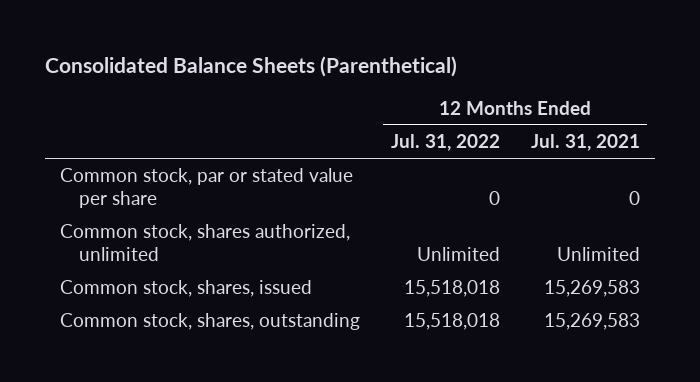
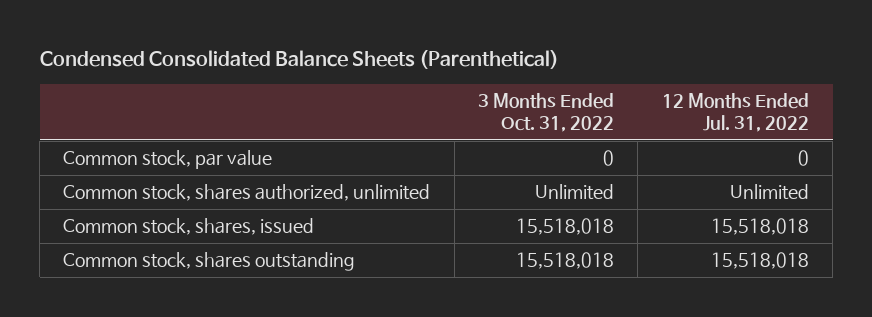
- Consolidated Balance Sheets (Parenthetical)
+ Condensed Consolidated Balance Sheets (Parenthetical)
- | 12 Months Ended Jul. 31, 2022 | 12 Months Ended Jul. 31, 2021
+ | 3 Months Ended Oct. 31, 2022 | 12 Months Ended Jul. 31, 2022
- Common stock, par or stated value per share | 0 | 0
+ Common stock, par value | 0 | 0
- Common stock, shares, outstanding | 15,518,018 | 15,269,583
+ Common stock, shares outstanding | 15,518,018 | 15,518,018

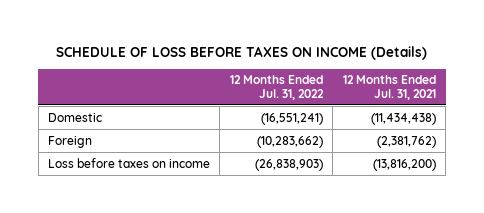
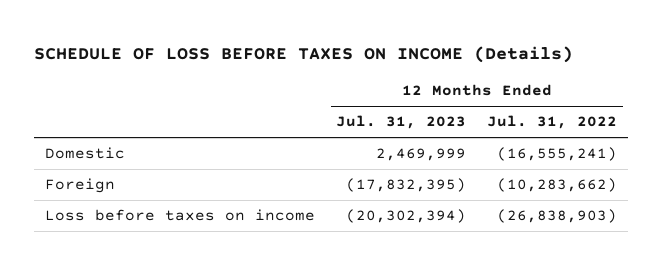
- | 12 Months Ended Jul. 31, 2022 | 12 Months Ended Jul. 31, 2021
+ | 12 Months Ended Jul. 31, 2023 | 12 Months Ended Jul. 31, 2022
- Domestic | (16,551,241) | (11,434,438)
+ Domestic | 2,469,999 | (16,555,241)

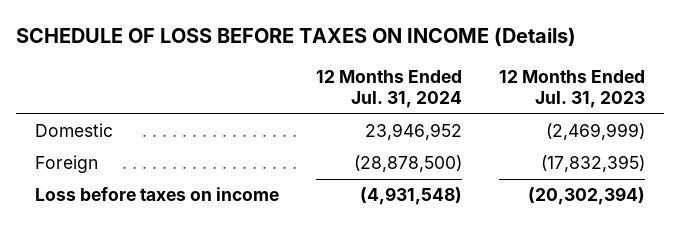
- | 12 Months Ended Jul. 31, 2023 | 12 Months Ended Jul. 31, 2022
+ | 12 Months Ended Jul. 31, 2024 | 12 Months Ended Jul. 31, 2023
- Domestic | 2,469,999 | (16,555,241)
+ Domestic | 23,946,952 | (2,469,999)

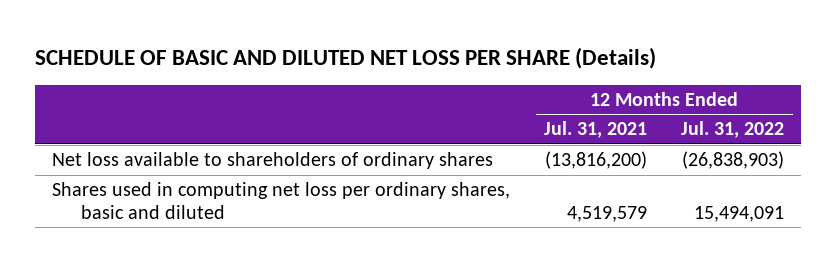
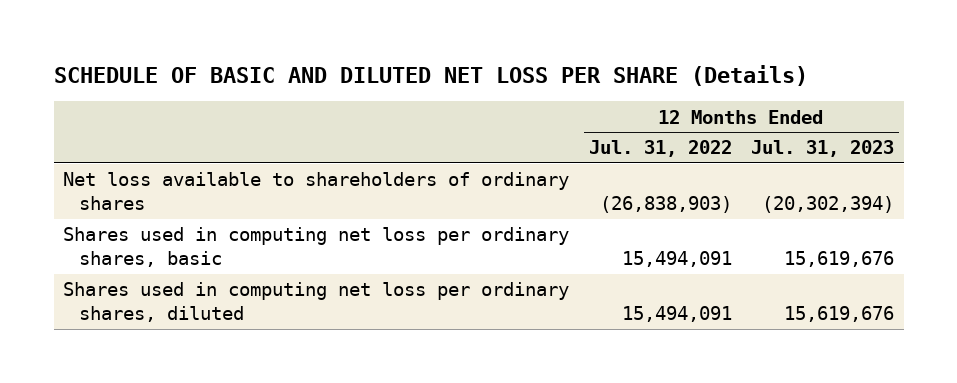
- | 12 Months Ended Jul. 31, 2021 | 12 Months Ended Jul. 31, 2022
+ | 12 Months Ended Jul. 31, 2022 | 12 Months Ended Jul. 31, 2023
- Shares used in computing net loss per ordinary shares, basic and diluted | 4,519,579 | 15,494,091
+ Shares used in computing net loss per ordinary shares, basic | 15,494,091 | 15,619,676
+ Shares used in computing net loss per ordinary shares, diluted | 15,494,091 | 15,619,676

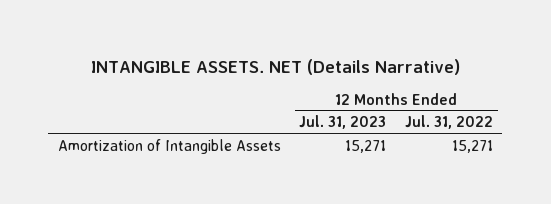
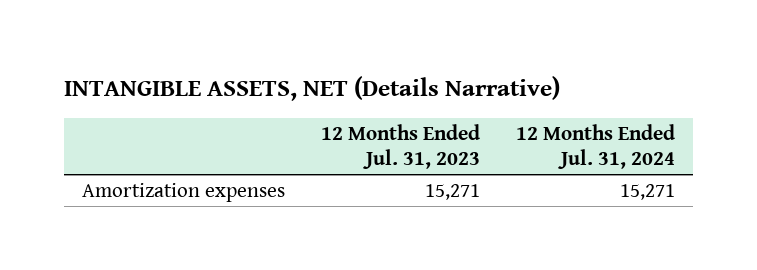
- INTANGIBLE ASSETS. NET (Details Narrative)
+ INTANGIBLE ASSETS, NET (Details Narrative)
- | 12 Months Ended Jul. 31, 2023 | 12 Months Ended Jul. 31, 2022
+ | 12 Months Ended Jul. 31, 2023 | 12 Months Ended Jul. 31, 2024
- Amortization of Intangible Assets | 15,271 | 15,271
+ Amortization expenses | 15,271 | 15,271

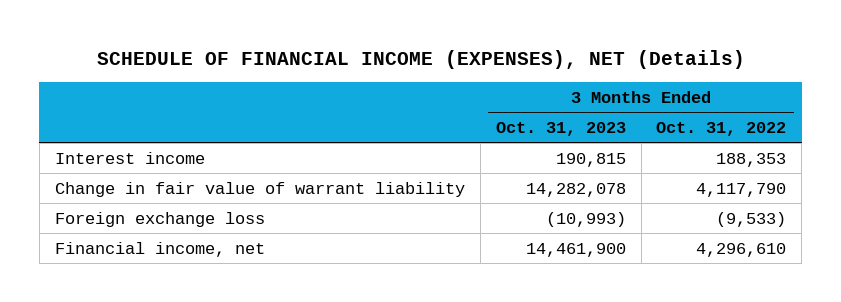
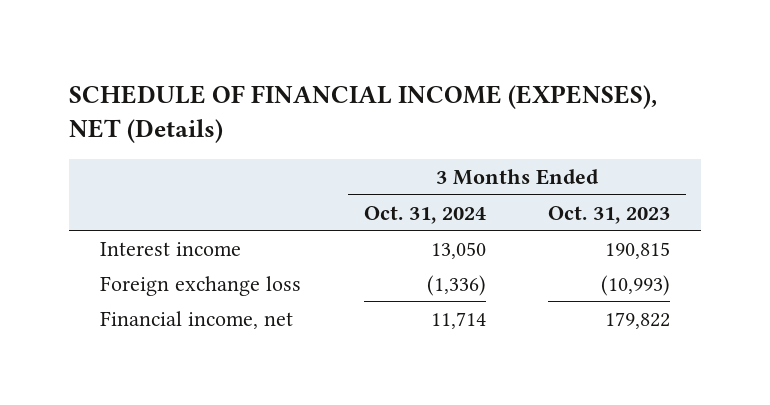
- | 3 Months Ended Oct. 31, 2023 | 3 Months Ended Oct. 31, 2022
+ | 3 Months Ended Oct. 31, 2024 | 3 Months Ended Oct. 31, 2023
- Change in fair value of warrant liability | 14,282,078 | 4,117,790
- Financial income, net | 14,461,900 | 4,296,610
+ Financial income, net | 11,714 | 179,822

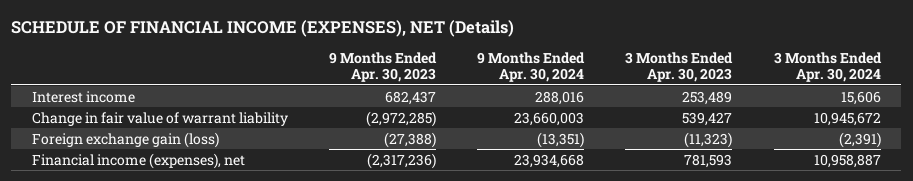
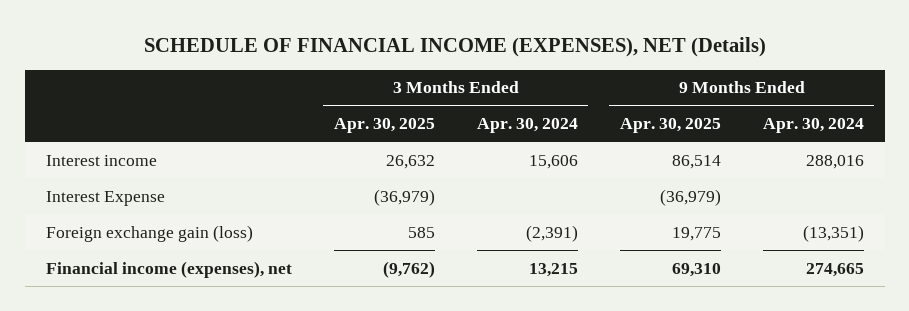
- | 9 Months Ended Apr. 30, 2023 | 9 Months Ended Apr. 30, 2024 | 3 Months Ended Apr. 30, 2023 | 3 Months Ended Apr. 30, 2024
+ | 3 Months Ended Apr. 30, 2025 | 3 Months Ended Apr. 30, 2024 | 9 Months Ended Apr. 30, 2025 | 9 Months Ended Apr. 30, 2024
- Change in fair value of warrant liability | (2,972,285) | 23,660,003 | 539,427 | 10,945,672
+ Interest Expense | (36,979) | | (36,979) |
- Financial income (expenses), net | (2,317,236) | 23,934,668 | 781,593 | 10,958,887
+ Financial income (expenses), net | (9,762) | 13,215 | 69,310 | 274,665

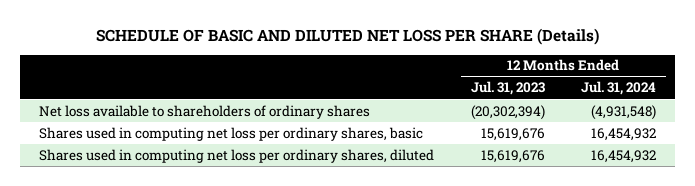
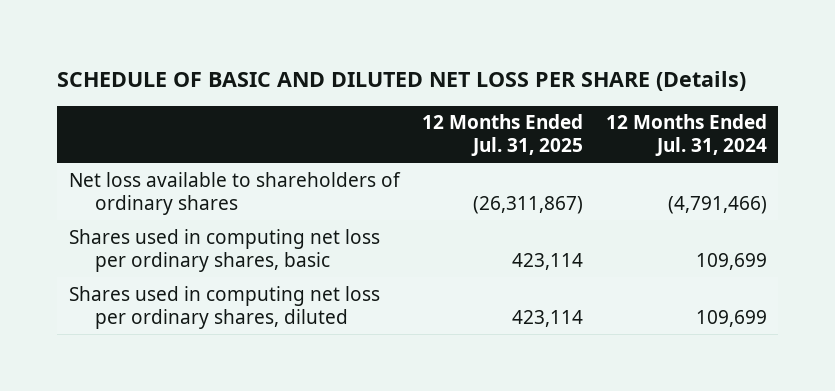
- | 12 Months Ended Jul. 31, 2023 | 12 Months Ended Jul. 31, 2024
+ | 12 Months Ended Jul. 31, 2025 | 12 Months Ended Jul. 31, 2024
- Net loss available to shareholders of ordinary shares | (20,302,394) | (4,931,548)
- Shares used in computing net loss per ordinary shares, basic | 15,619,676 | 16,454,932
- Shares used in computing net loss per ordinary shares, diluted | 15,619,676 | 16,454,932
+ Net loss available to shareholders of ordinary shares | (26,311,867) | (4,791,466)
+ Shares used in computing net loss per ordinary shares, basic | 423,114 | 109,699
+ Shares used in computing net loss per ordinary shares, diluted | 423,114 | 109,699

